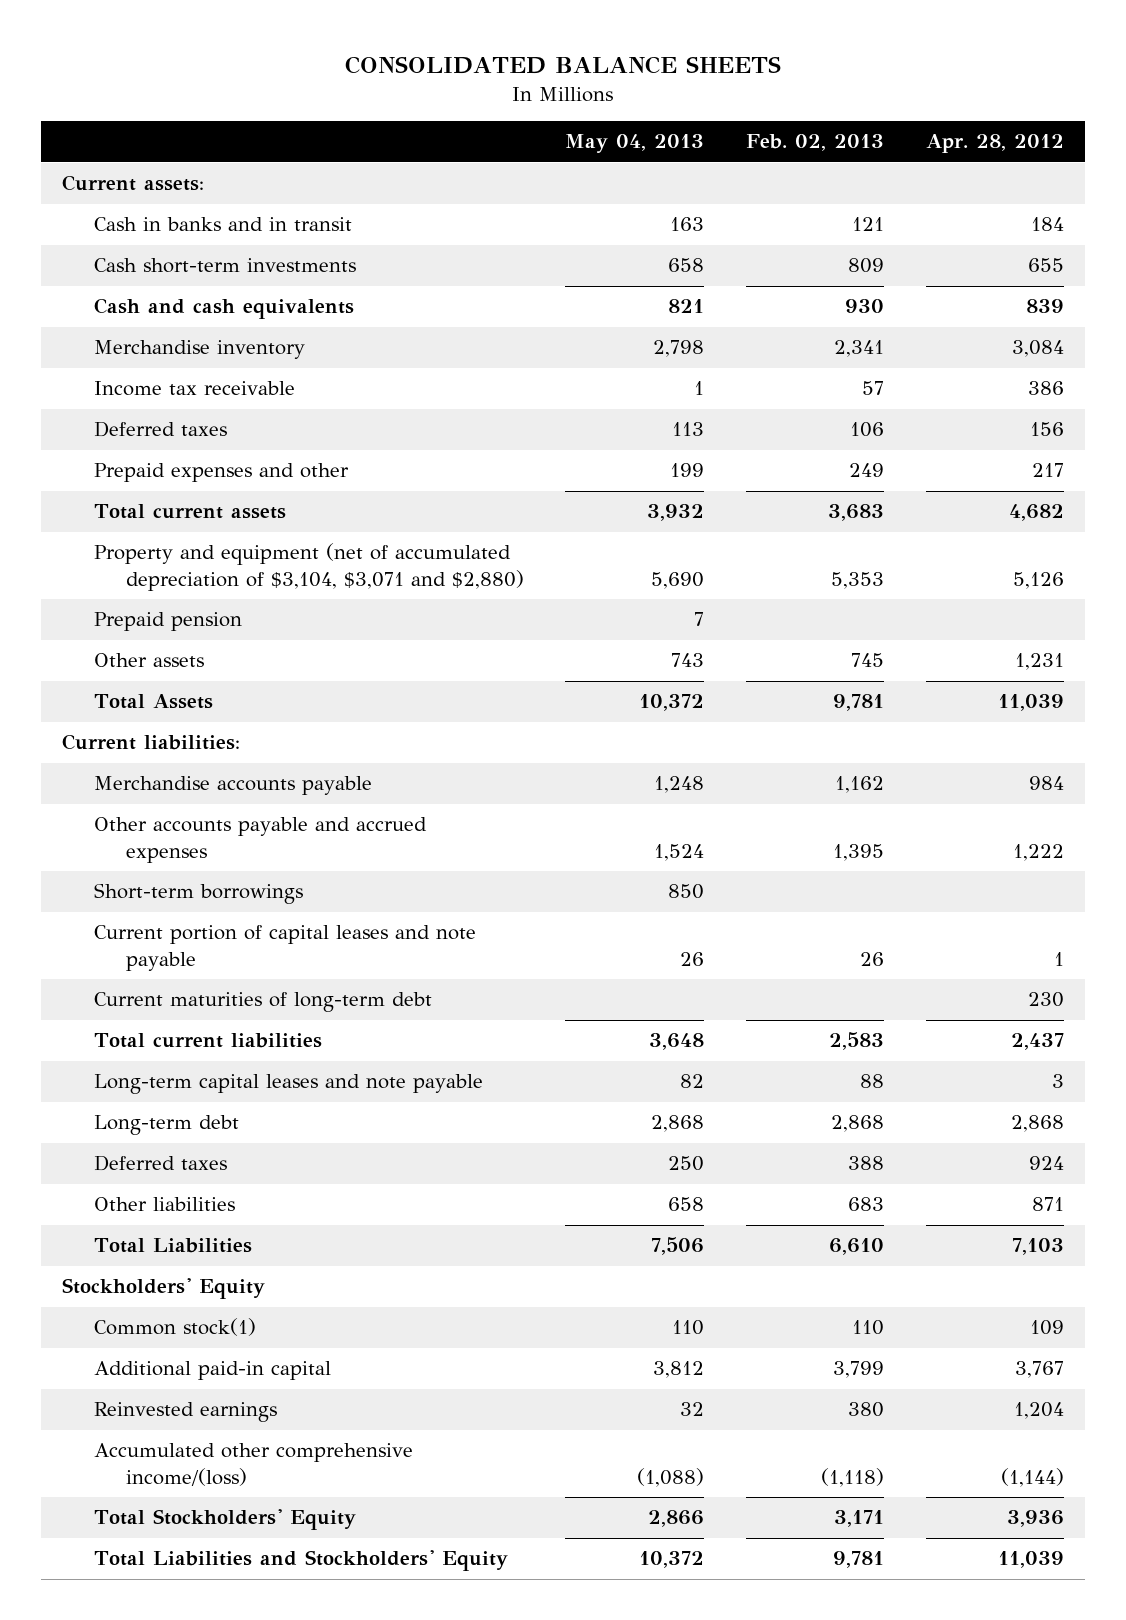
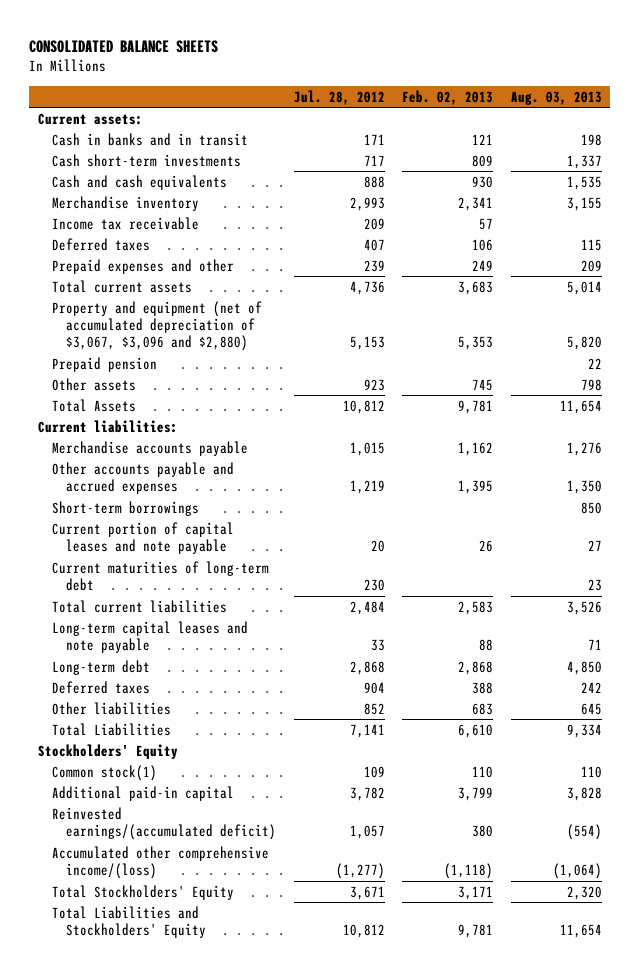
- | May 04, 2013 | Feb. 02, 2013 | Apr. 28, 2012
+ | Jul. 28, 2012 | Feb. 02, 2013 | Aug. 03, 2013
- Property and equipment (net of accumulated depreciation of $3,104, $3,071 and $2,880) | 5,690 | 5,353 | 5,126
+ Property and equipment (net of accumulated depreciation of $3,067, $3,096 and $2,880) | 5,153 | 5,353 | 5,820
- Reinvested earnings | 32 | 380 | 1,204
+ Reinvested earnings/(accumulated deficit) | 1,057 | 380 | (554)

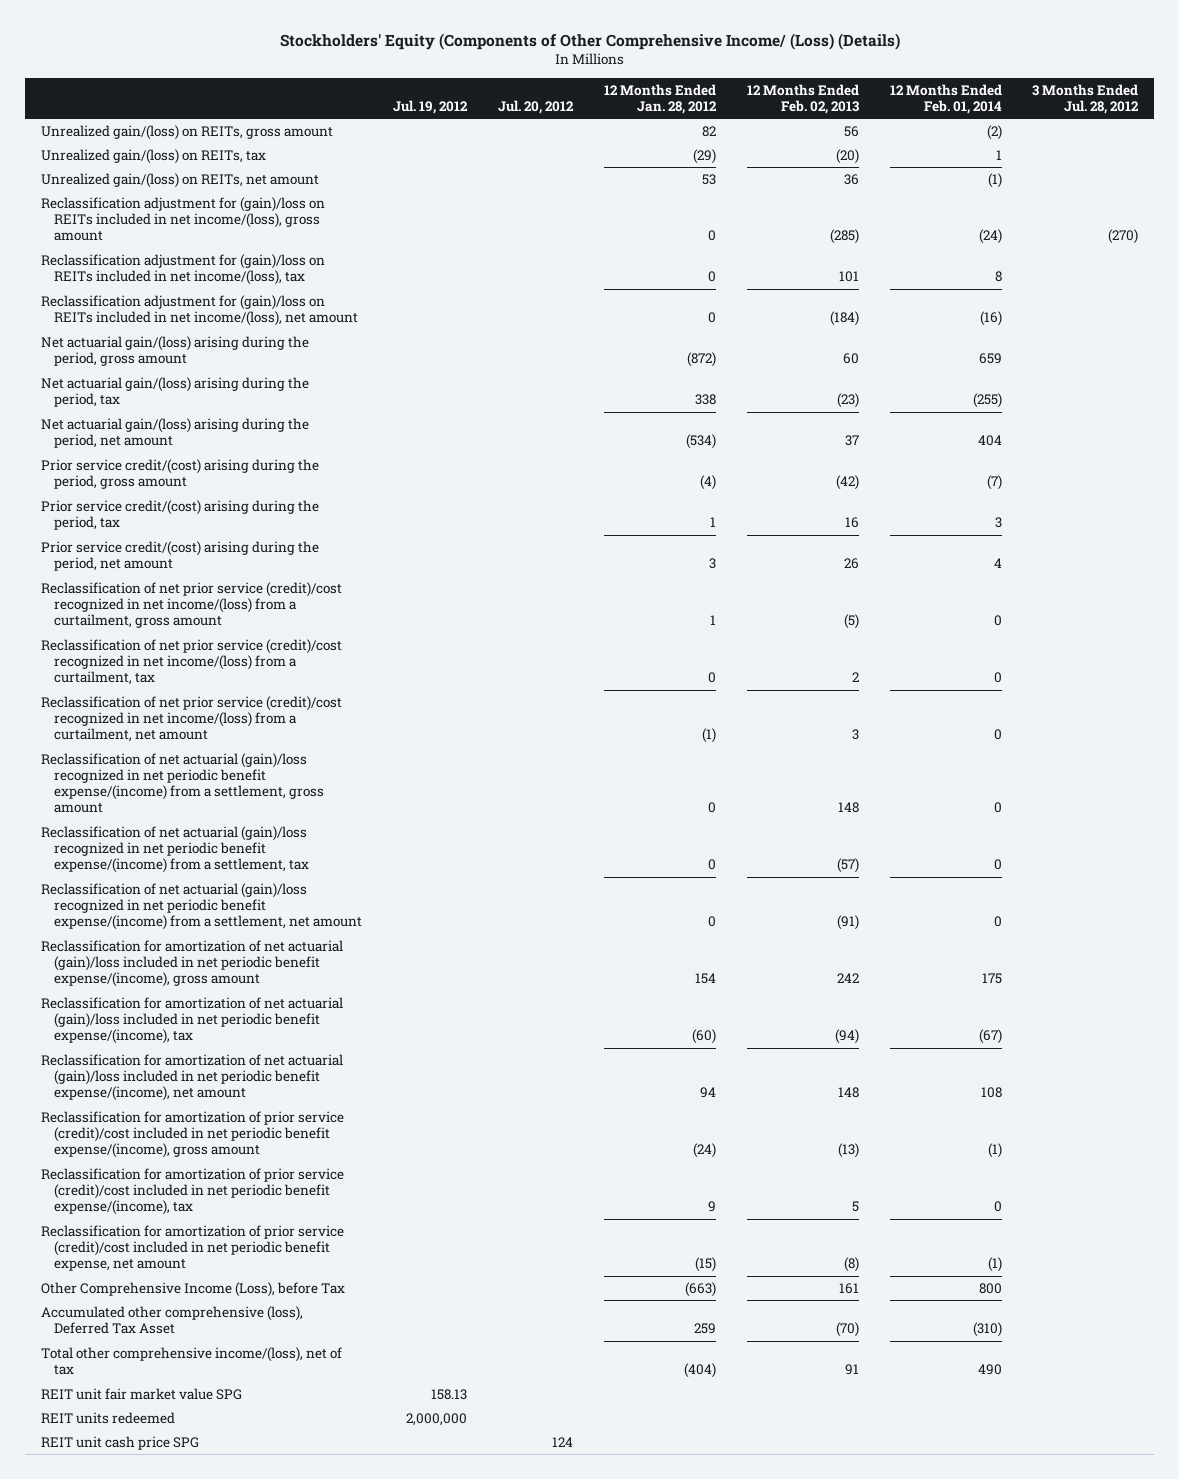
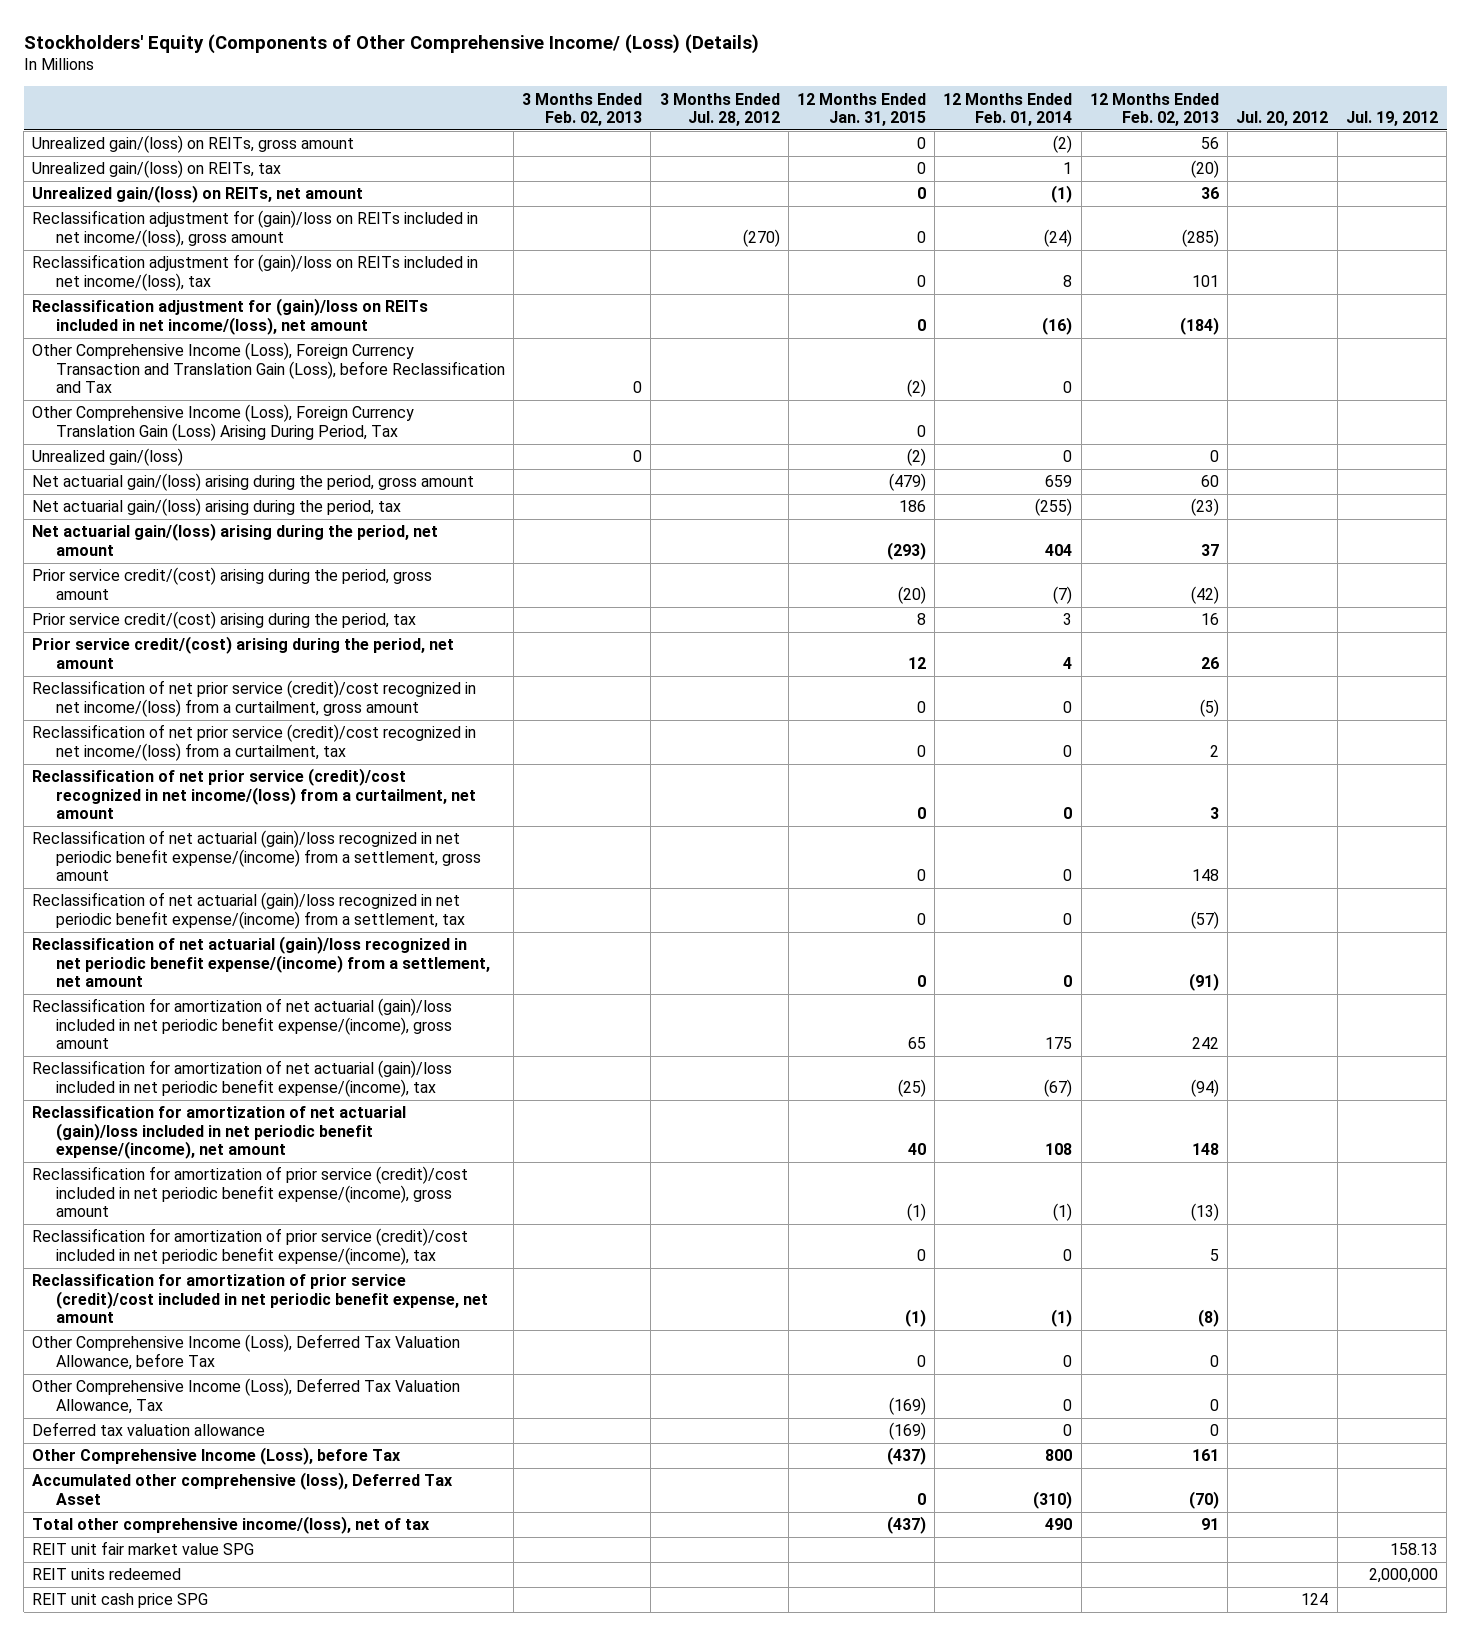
- | Jul. 19, 2012 | Jul. 20, 2012 | 12 Months Ended Jan. 28, 2012 | 12 Months Ended Feb. 02, 2013 | 12 Months Ended Feb. 01, 2014 | 3 Months Ended Jul. 28, 2012
+ | 3 Months Ended Feb. 02, 2013 | 3 Months Ended Jul. 28, 2012 | 12 Months Ended Jan. 31, 2015 | 12 Months Ended Feb. 01, 2014 | 12 Months Ended Feb. 02, 2013 | Jul. 20, 2012 | Jul. 19, 2012
+ Other Comprehensive Income (Loss), Foreign Currency Transaction and Translation Gain (Loss), before Reclassification and Tax | 0 | | (2) | 0 | | |
+ Other Comprehensive Income (Loss), Foreign Currency Translation Gain (Loss) Arising During Period, Tax | | | 0 | | | |
+ Unrealized gain/(loss) | 0 | | (2) | 0 | 0 | |
+ Other Comprehensive Income (Loss), Deferred Tax Valuation Allowance, before Tax | | | 0 | 0 | 0 | |
+ Other Comprehensive Income (Loss), Deferred Tax Valuation Allowance, Tax | | | (169) | 0 | 0 | |
+ Deferred tax valuation allowance | | | (169) | 0 | 0 | |

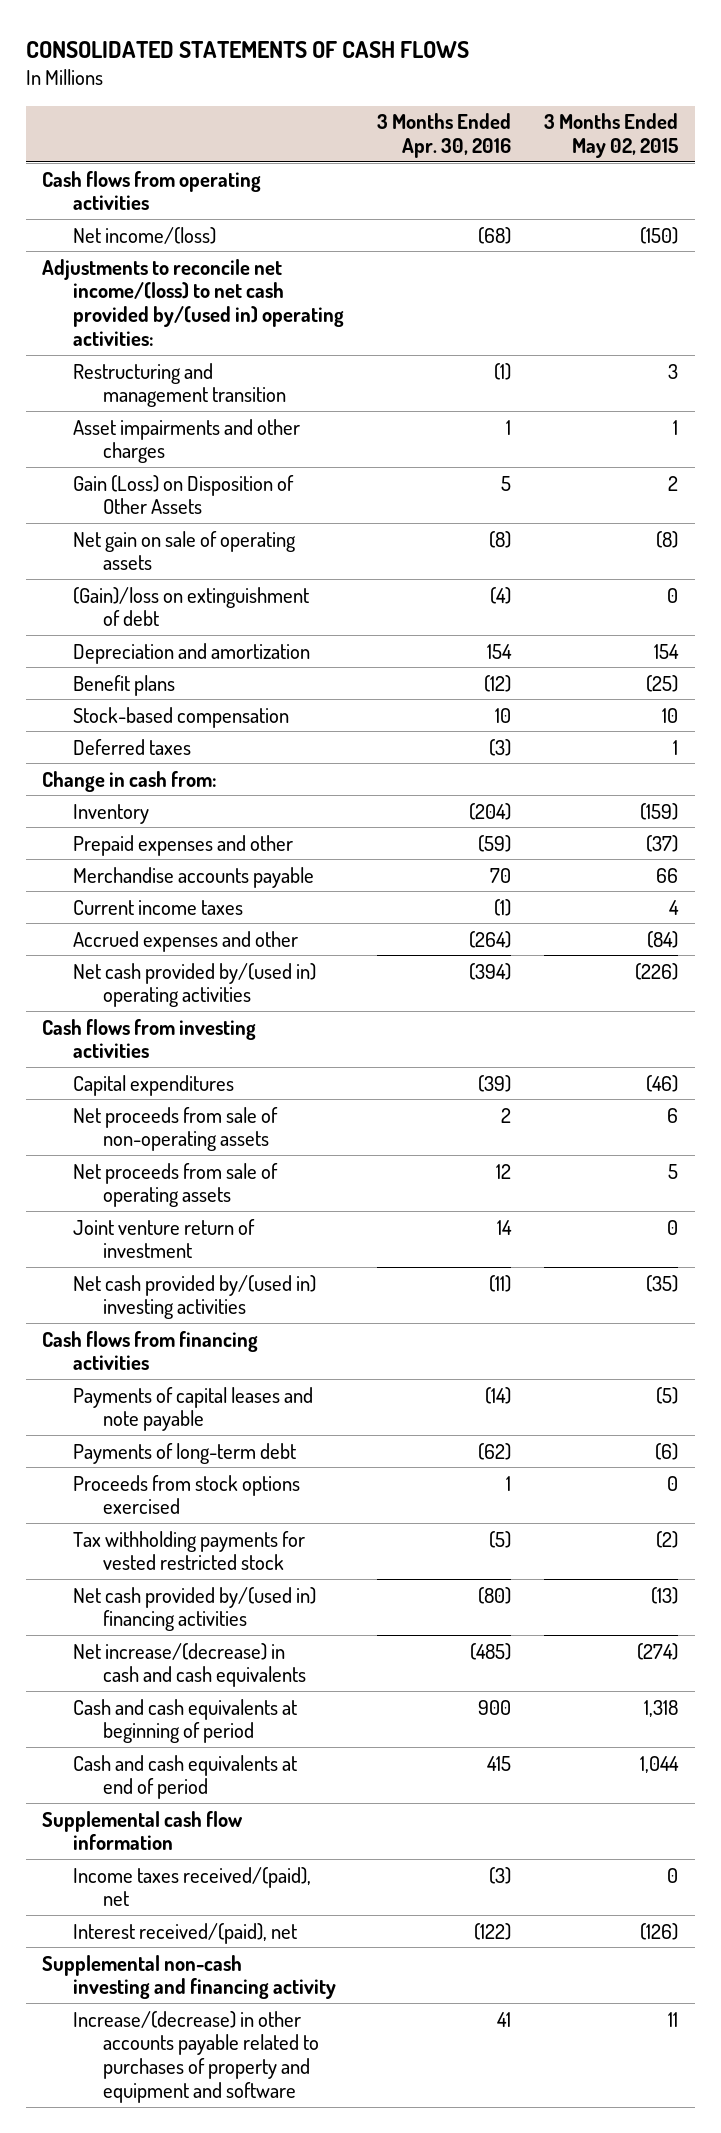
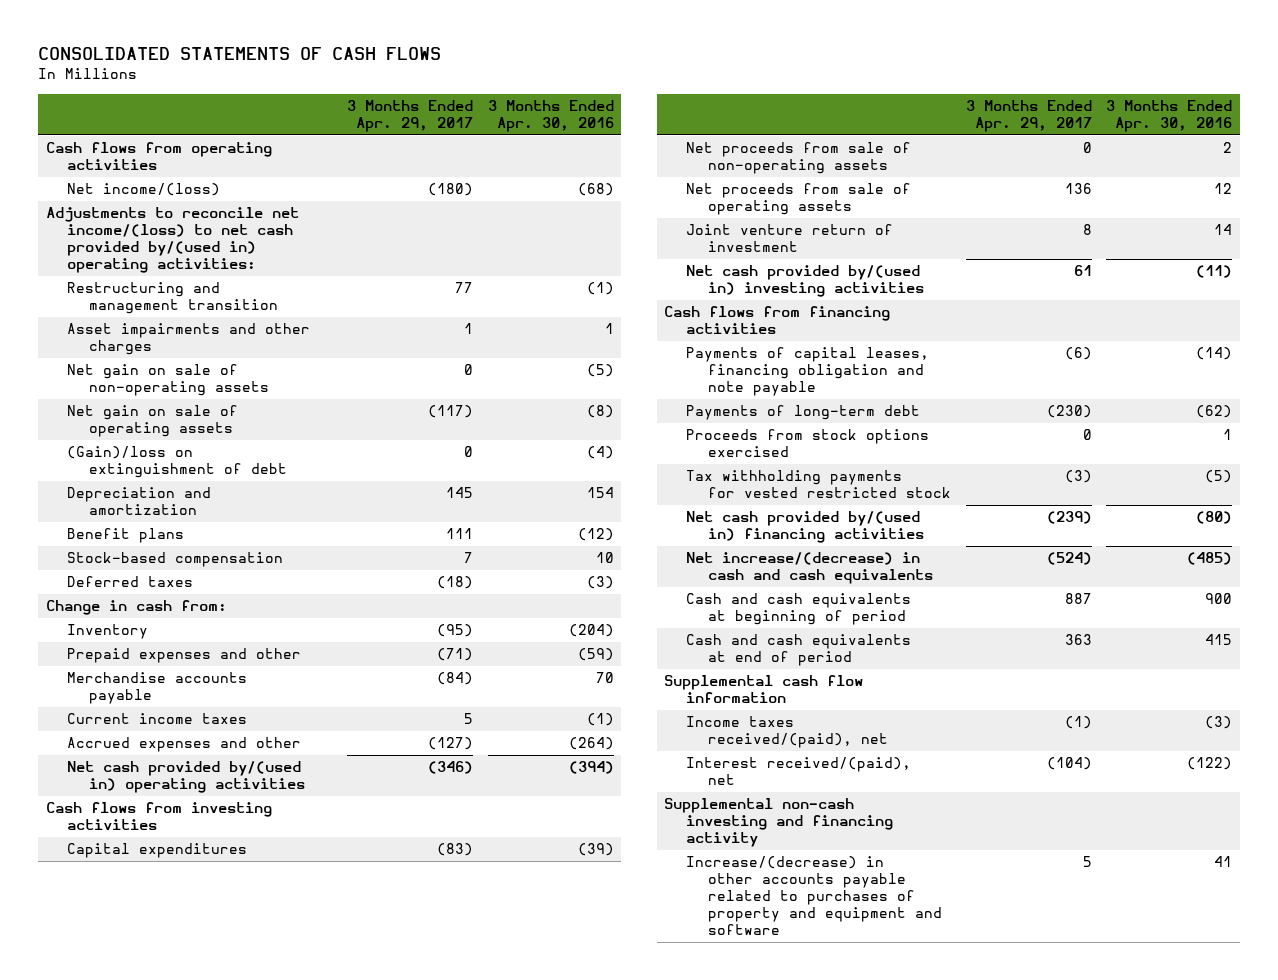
- | 3 Months Ended Apr. 30, 2016 | 3 Months Ended May 02, 2015
+ | 3 Months Ended Apr. 29, 2017 | 3 Months Ended Apr. 30, 2016
- Gain (Loss) on Disposition of Other Assets | 5 | 2
+ Net gain on sale of non-operating assets | 0 | (5)
- Payments of capital leases and note payable | (14) | (5)
+ Payments of capital leases, financing obligation and note payable | (6) | (14)

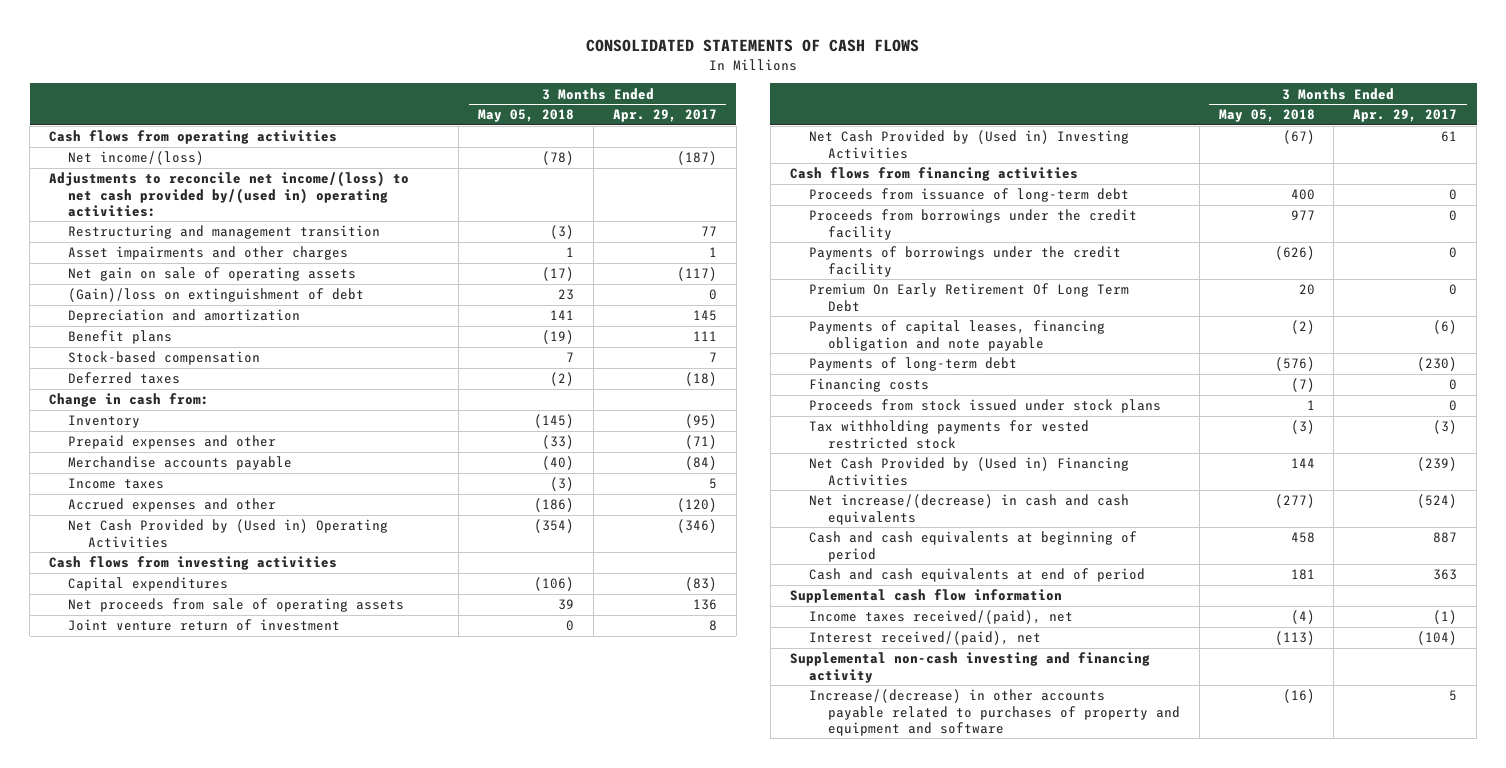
- | 3 Months Ended Apr. 29, 2017 | 3 Months Ended Apr. 30, 2016
+ | 3 Months Ended May 05, 2018 | 3 Months Ended Apr. 29, 2017
- Net income/(loss) | (180) | (68)
+ Net income/(loss) | (78) | (187)
- Net gain on sale of non-operating assets | 0 | (5)
- Current income taxes | 5 | (1)
- Accrued expenses and other | (127) | (264)
- Net cash provided by/(used in) operating activities | (346) | (394)
+ Income taxes | (3) | 5
+ Accrued expenses and other | (186) | (120)
+ Net Cash Provided by (Used in) Operating Activities | (354) | (346)
- Net proceeds from sale of non-operating assets | 0 | 2
- Net cash provided by/(used in) investing activities | 61 | (11)
+ Net Cash Provided by (Used in) Investing Activities | (67) | 61
+ Proceeds from issuance of long-term debt | 400 | 0
+ Proceeds from borrowings under the credit facility | 977 | 0
+ Payments of borrowings under the credit facility | (626) | 0
+ Premium On Early Retirement Of Long Term Debt | 20 | 0
- Proceeds from stock options exercised | 0 | 1
+ Financing costs | (7) | 0
+ Proceeds from stock issued under stock plans | 1 | 0
- Net cash provided by/(used in) financing activities | (239) | (80)
+ Net Cash Provided by (Used in) Financing Activities | 144 | (239)

